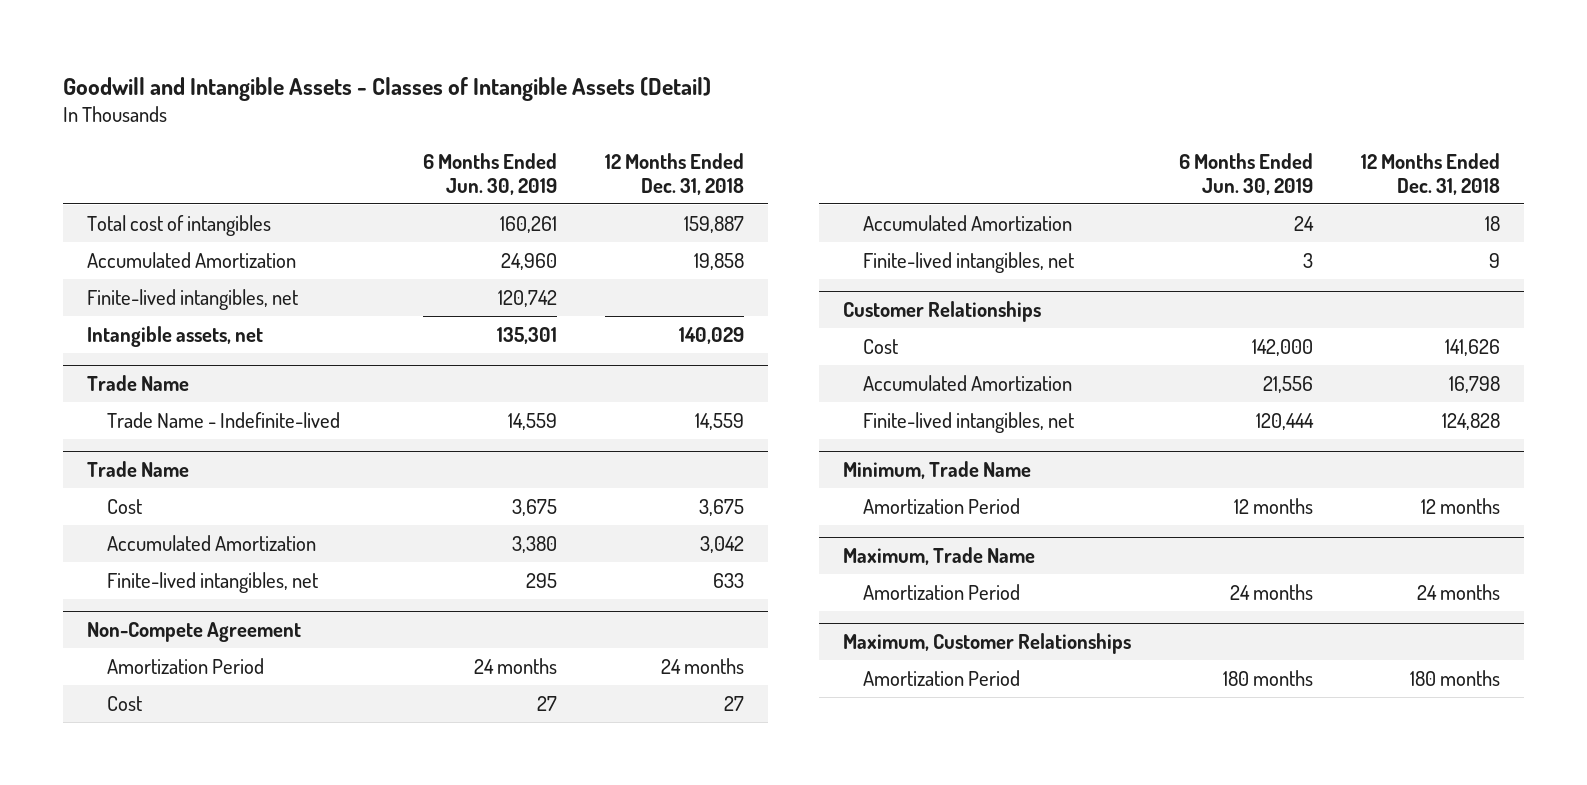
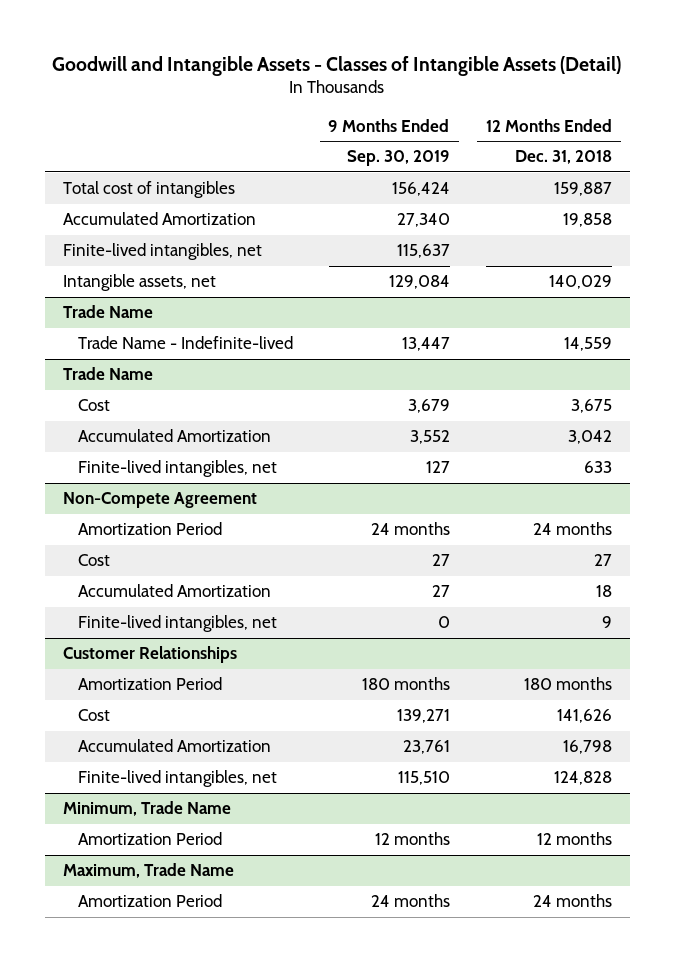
- | 6 Months Ended Jun. 30, 2019 | 12 Months Ended Dec. 31, 2018
+ | 9 Months Ended Sep. 30, 2019 | 12 Months Ended Dec. 31, 2018
@ Customer Relationships
+ Amortization Period | 180 months | 180 months
- Maximum, Customer Relationships
- Amortization Period | 180 months | 180 months

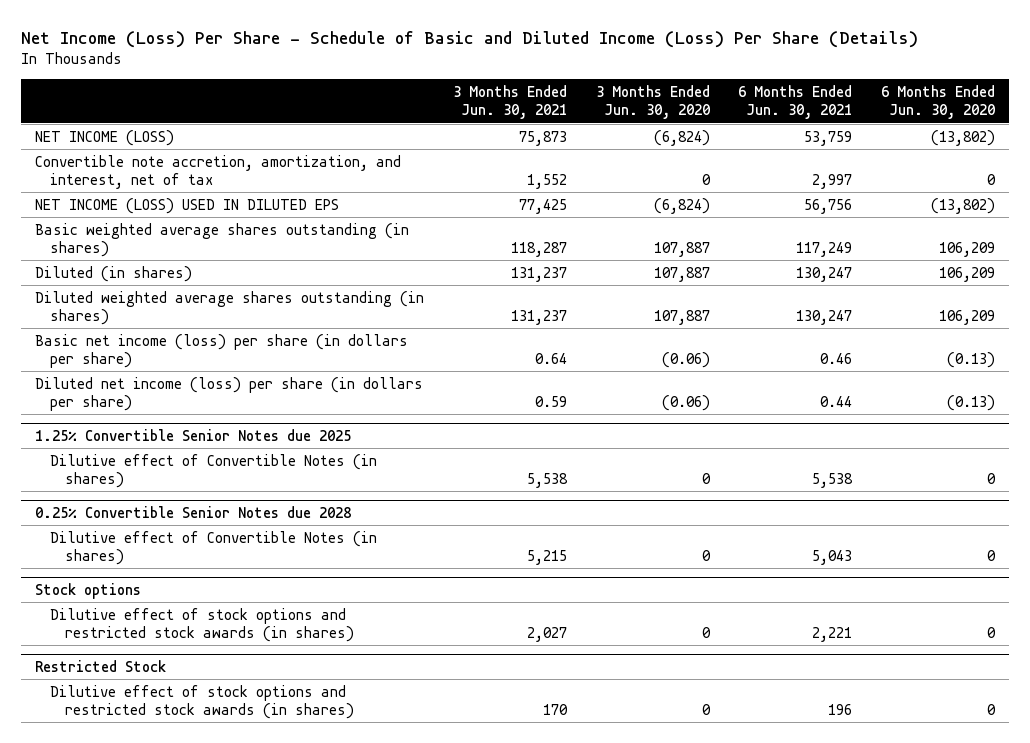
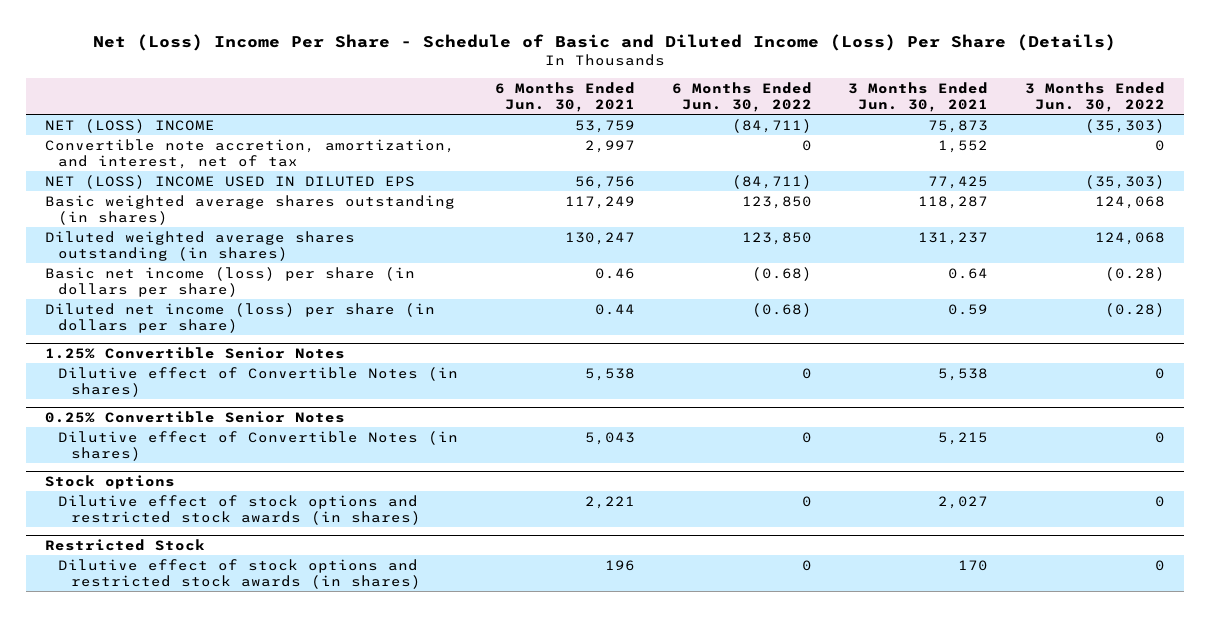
- Net Income (Loss) Per Share - Schedule of Basic and Diluted Income (Loss) Per Share (Details)
+ Net (Loss) Income Per Share - Schedule of Basic and Diluted Income (Loss) Per Share (Details)
- | 3 Months Ended Jun. 30, 2021 | 3 Months Ended Jun. 30, 2020 | 6 Months Ended Jun. 30, 2021 | 6 Months Ended Jun. 30, 2020
+ | 6 Months Ended Jun. 30, 2021 | 6 Months Ended Jun. 30, 2022 | 3 Months Ended Jun. 30, 2021 | 3 Months Ended Jun. 30, 2022
- NET INCOME (LOSS) | 75,873 | (6,824) | 53,759 | (13,802)
+ NET (LOSS) INCOME | 53,759 | (84,711) | 75,873 | (35,303)
- NET INCOME (LOSS) USED IN DILUTED EPS | 77,425 | (6,824) | 56,756 | (13,802)
+ NET (LOSS) INCOME USED IN DILUTED EPS | 56,756 | (84,711) | 77,425 | (35,303)
- Diluted (in shares) | 131,237 | 107,887 | 130,247 | 106,209
- 1.25% Convertible Senior Notes due 2025
+ 1.25% Convertible Senior Notes
- 0.25% Convertible Senior Notes due 2028
+ 0.25% Convertible Senior Notes

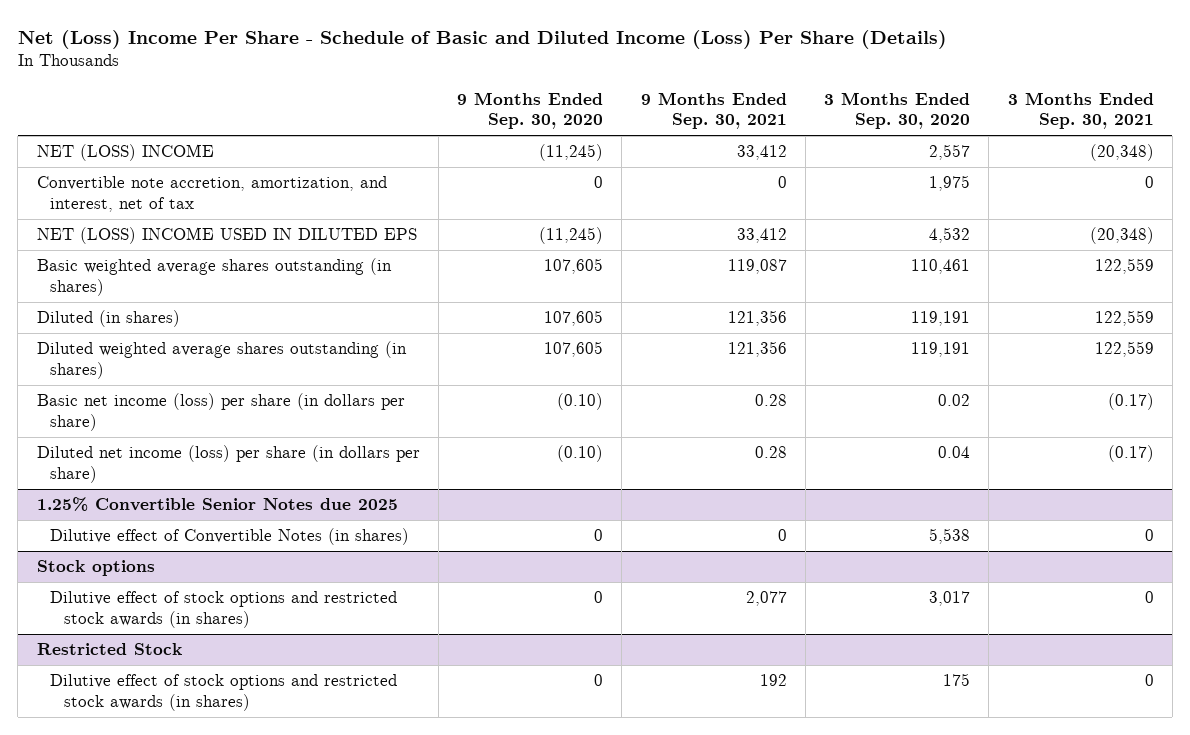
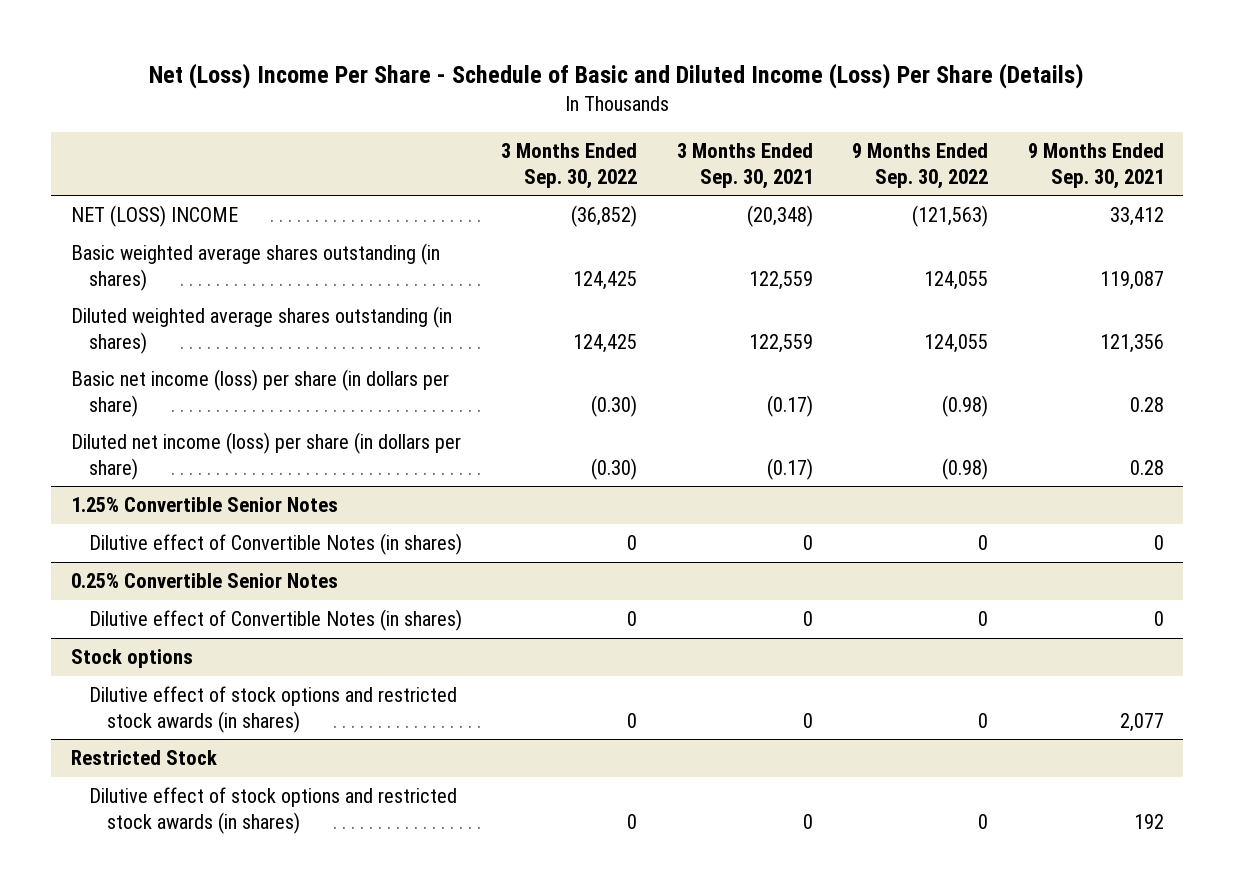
- | 9 Months Ended Sep. 30, 2020 | 9 Months Ended Sep. 30, 2021 | 3 Months Ended Sep. 30, 2020 | 3 Months Ended Sep. 30, 2021
+ | 3 Months Ended Sep. 30, 2022 | 3 Months Ended Sep. 30, 2021 | 9 Months Ended Sep. 30, 2022 | 9 Months Ended Sep. 30, 2021
- Convertible note accretion, amortization, and interest, net of tax | 0 | 0 | 1,975 | 0
- NET (LOSS) INCOME USED IN DILUTED EPS | (11,245) | 33,412 | 4,532 | (20,348)
- Diluted (in shares) | 107,605 | 121,356 | 119,191 | 122,559
- 1.25% Convertible Senior Notes due 2025
+ 1.25% Convertible Senior Notes
+ 0.25% Convertible Senior Notes
+ Dilutive effect of Convertible Notes (in shares) | 0 | 0 | 0 | 0

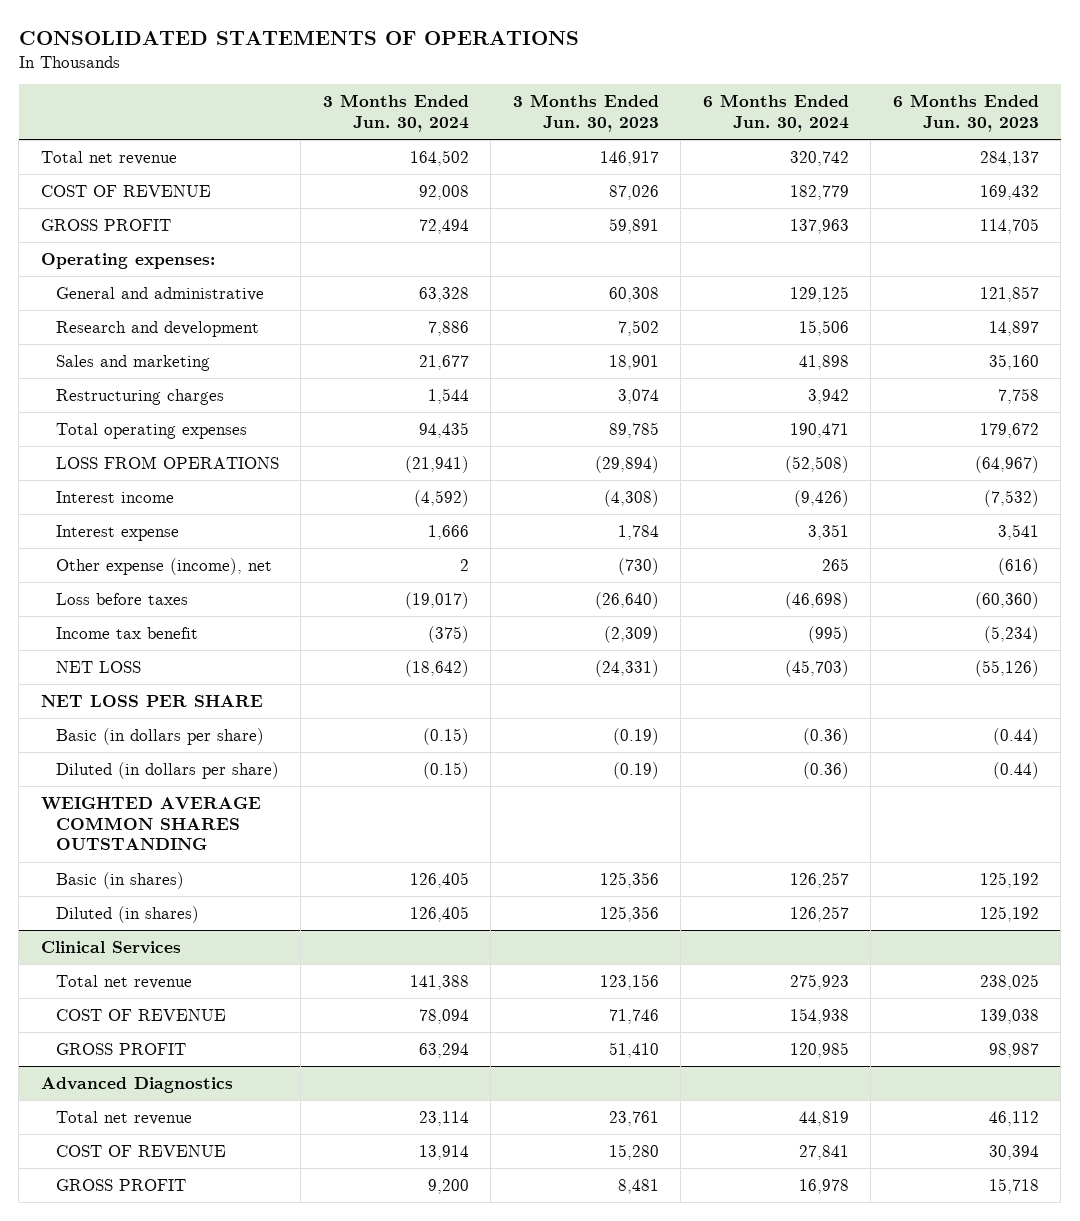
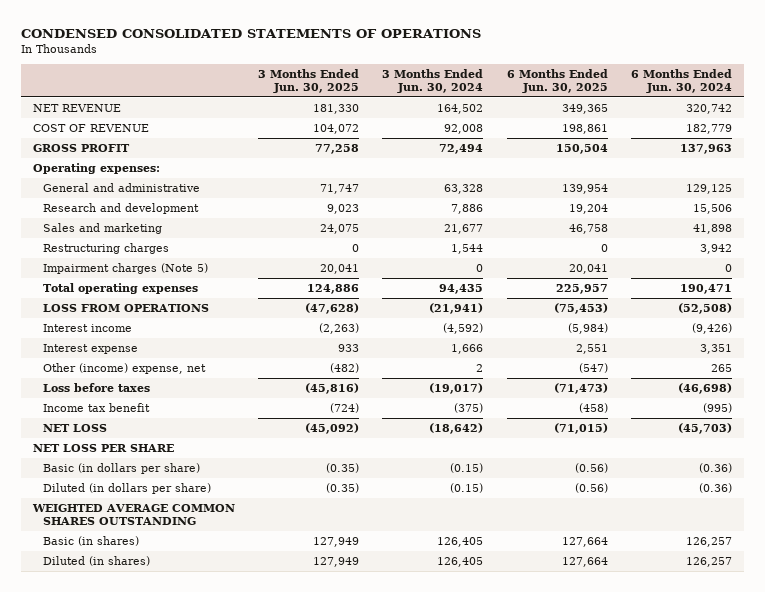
- CONSOLIDATED STATEMENTS OF OPERATIONS
+ CONDENSED CONSOLIDATED STATEMENTS OF OPERATIONS
- | 3 Months Ended Jun. 30, 2024 | 3 Months Ended Jun. 30, 2023 | 6 Months Ended Jun. 30, 2024 | 6 Months Ended Jun. 30, 2023
+ | 3 Months Ended Jun. 30, 2025 | 3 Months Ended Jun. 30, 2024 | 6 Months Ended Jun. 30, 2025 | 6 Months Ended Jun. 30, 2024
- Total net revenue | 164,502 | 146,917 | 320,742 | 284,137
+ NET REVENUE | 181,330 | 164,502 | 349,365 | 320,742
+ Impairment charges (Note 5) | 20,041 | 0 | 20,041 | 0
- Other expense (income), net | 2 | (730) | 265 | (616)
+ Other (income) expense, net | (482) | 2 | (547) | 265
- Clinical Services
- Total net revenue | 141,388 | 123,156 | 275,923 | 238,025
- COST OF REVENUE | 78,094 | 71,746 | 154,938 | 139,038
- GROSS PROFIT | 63,294 | 51,410 | 120,985 | 98,987
- Advanced Diagnostics
- Total net revenue | 23,114 | 23,761 | 44,819 | 46,112
- COST OF REVENUE | 13,914 | 15,280 | 27,841 | 30,394
- GROSS PROFIT | 9,200 | 8,481 | 16,978 | 15,718

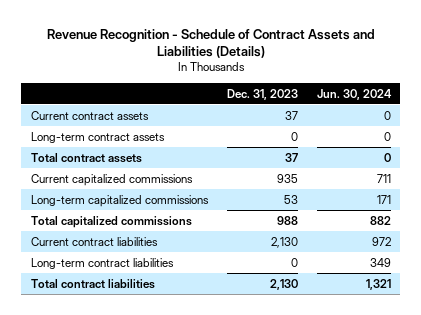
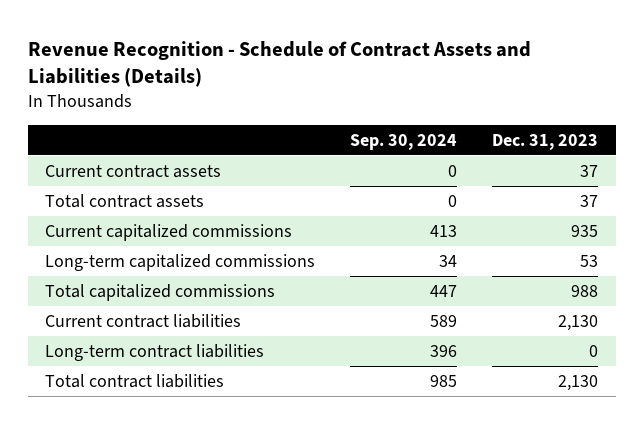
- | Dec. 31, 2023 | Jun. 30, 2024
+ | Sep. 30, 2024 | Dec. 31, 2023
- Long-term contract assets | 0 | 0

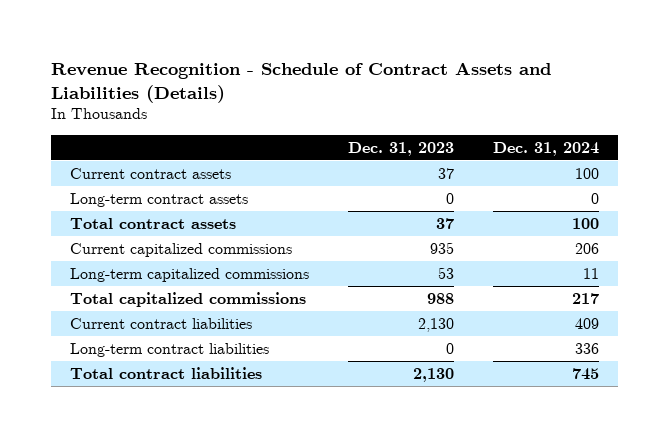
- | Sep. 30, 2024 | Dec. 31, 2023
+ | Dec. 31, 2023 | Dec. 31, 2024
+ Long-term contract assets | 0 | 0

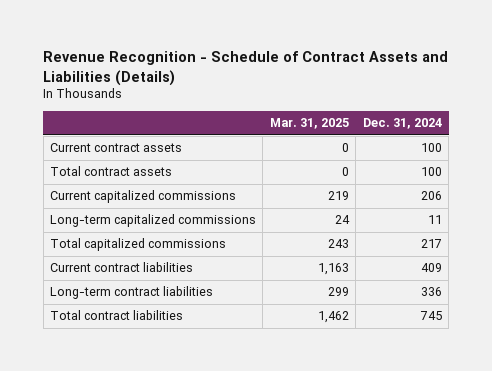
- | Dec. 31, 2023 | Dec. 31, 2024
+ | Mar. 31, 2025 | Dec. 31, 2024
- Long-term contract assets | 0 | 0

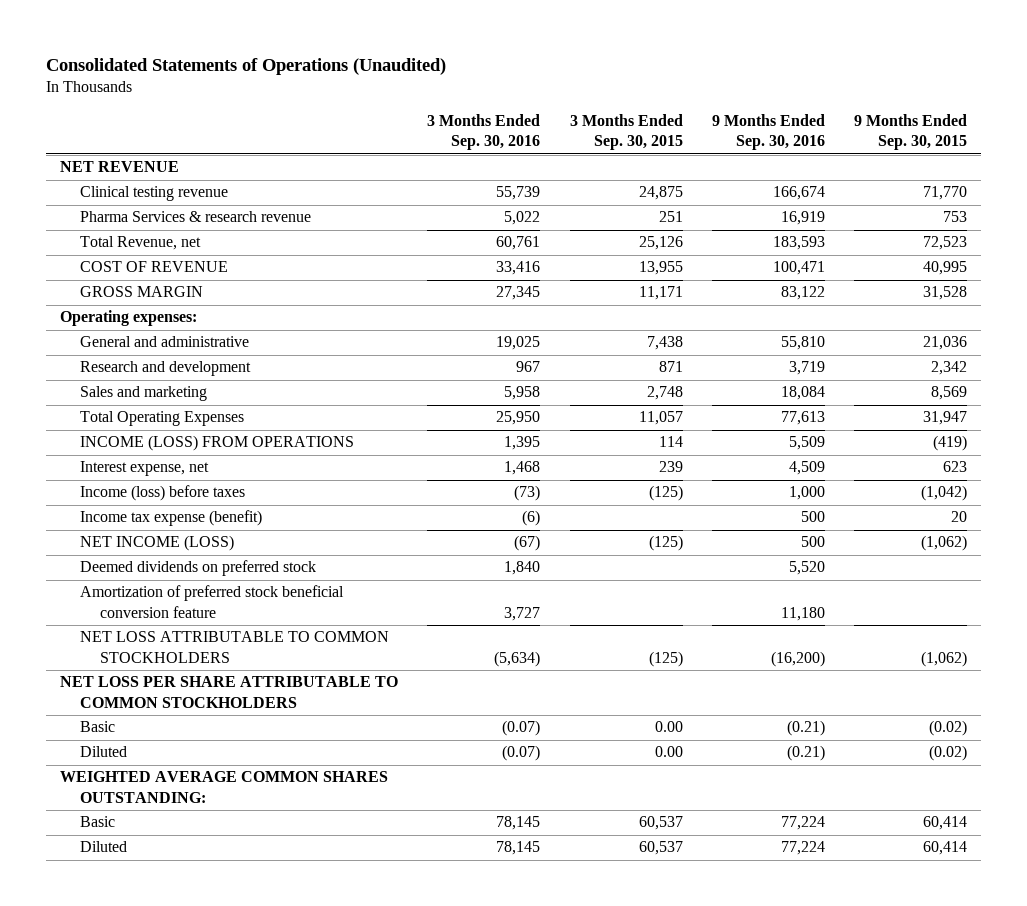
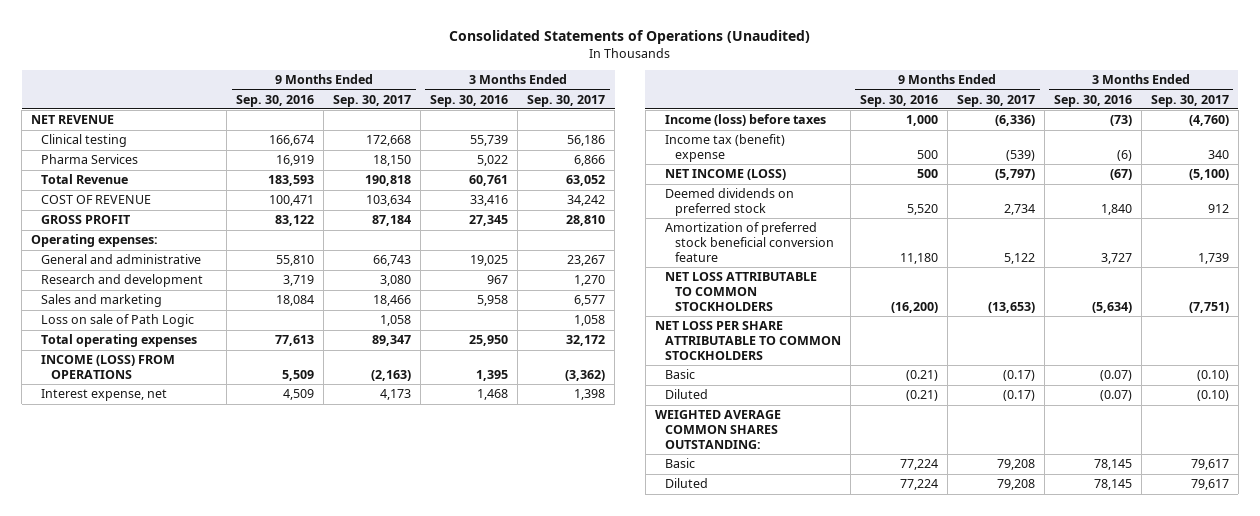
- | 3 Months Ended Sep. 30, 2016 | 3 Months Ended Sep. 30, 2015 | 9 Months Ended Sep. 30, 2016 | 9 Months Ended Sep. 30, 2015
+ | 9 Months Ended Sep. 30, 2016 | 9 Months Ended Sep. 30, 2017 | 3 Months Ended Sep. 30, 2016 | 3 Months Ended Sep. 30, 2017
- Clinical testing revenue | 55,739 | 24,875 | 166,674 | 71,770
- Pharma Services & research revenue | 5,022 | 251 | 16,919 | 753
- Total Revenue, net | 60,761 | 25,126 | 183,593 | 72,523
+ Clinical testing | 166,674 | 172,668 | 55,739 | 56,186
+ Pharma Services | 16,919 | 18,150 | 5,022 | 6,866
+ Total Revenue | 183,593 | 190,818 | 60,761 | 63,052
- GROSS MARGIN | 27,345 | 11,171 | 83,122 | 31,528
+ GROSS PROFIT | 83,122 | 87,184 | 27,345 | 28,810
- Total Operating Expenses | 25,950 | 11,057 | 77,613 | 31,947
+ Loss on sale of Path Logic | | 1,058 | | 1,058
+ Total operating expenses | 77,613 | 89,347 | 25,950 | 32,172
- Income tax expense (benefit) | (6) | | 500 | 20
+ Income tax (benefit) expense | 500 | (539) | (6) | 340

